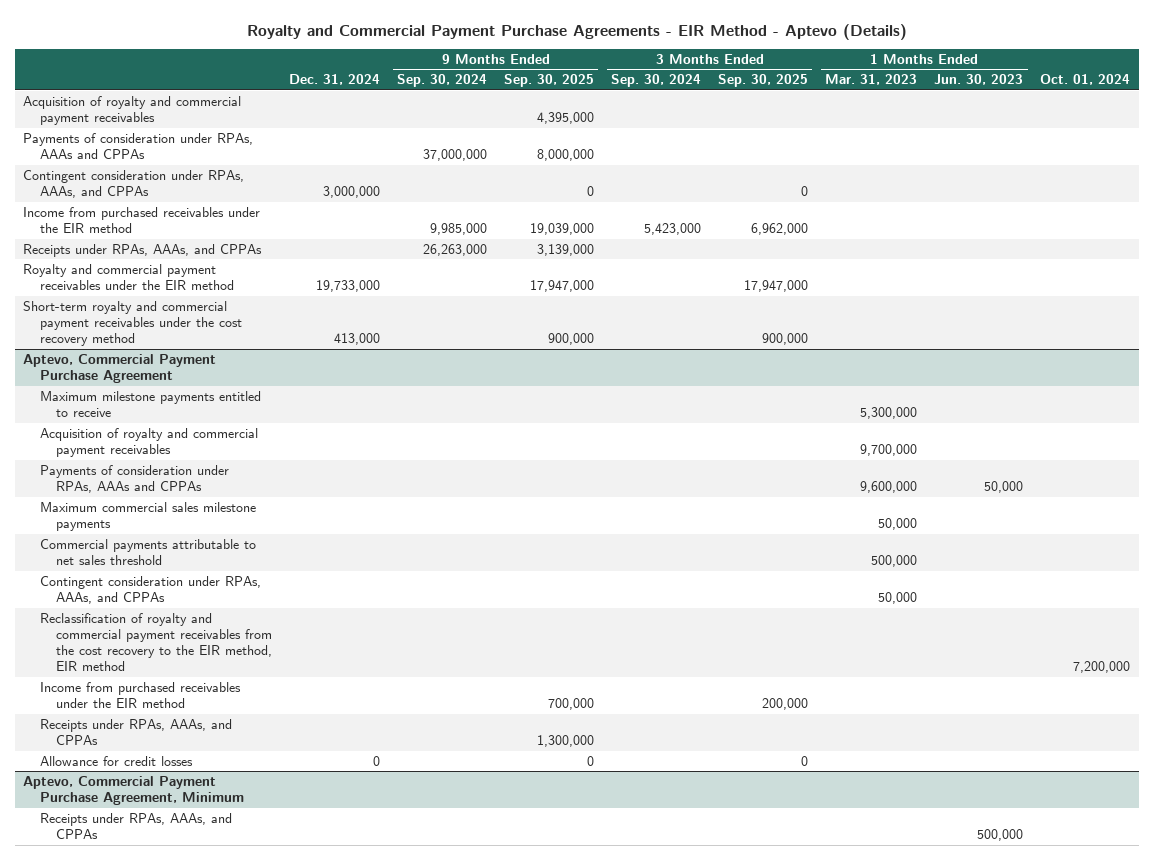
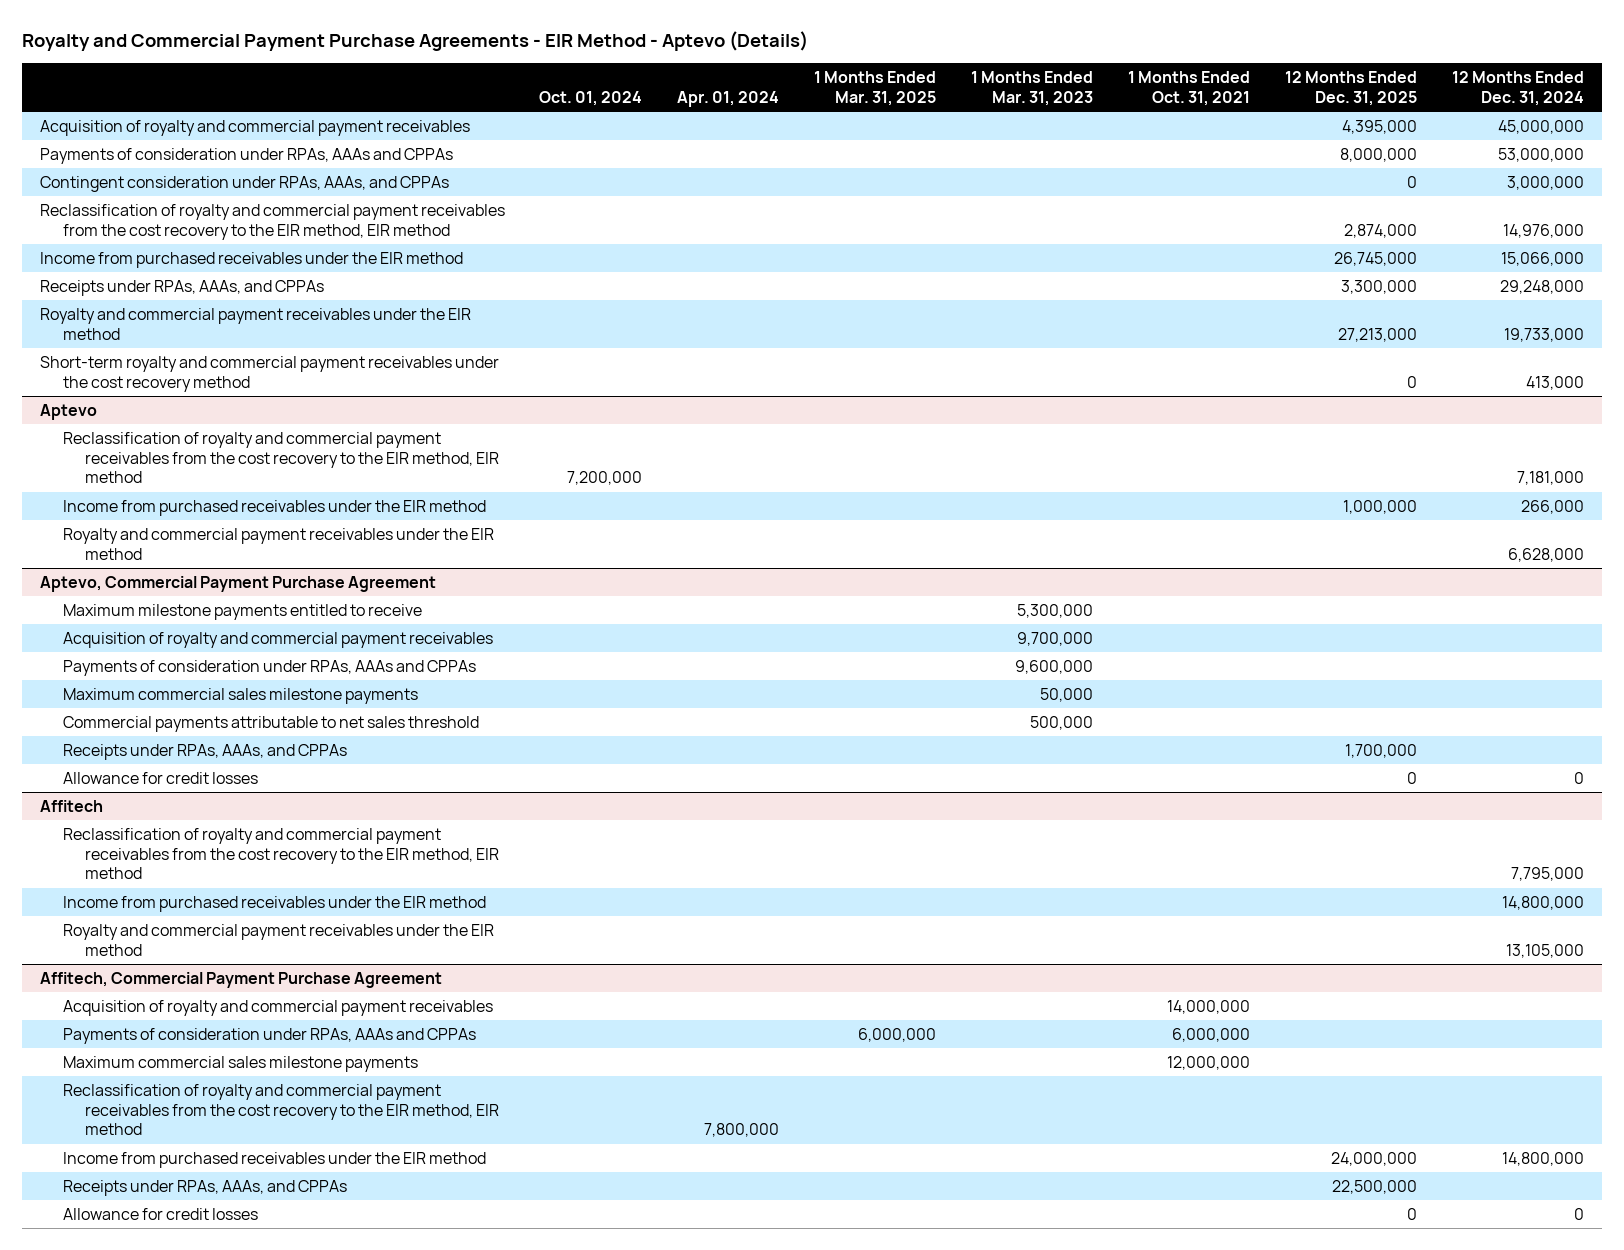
- | Dec. 31, 2024 | 9 Months Ended Sep. 30, 2024 | 9 Months Ended Sep. 30, 2025 | 3 Months Ended Sep. 30, 2024 | 3 Months Ended Sep. 30, 2025 | 1 Months Ended Mar. 31, 2023 | 1 Months Ended Jun. 30, 2023 | Oct. 01, 2024
+ | Oct. 01, 2024 | Apr. 01, 2024 | 1 Months Ended Mar. 31, 2025 | 1 Months Ended Mar. 31, 2023 | 1 Months Ended Oct. 31, 2021 | 12 Months Ended Dec. 31, 2025 | 12 Months Ended Dec. 31, 2024
+ Reclassification of royalty and commercial payment receivables from the cost recovery to the EIR method, EIR method | | | | | | 2,874,000 | 14,976,000
+ Aptevo
+ Reclassification of royalty and commercial payment receivables from the cost recovery to the EIR method, EIR method | 7,200,000 | | | | | | 7,181,000
+ Income from purchased receivables under the EIR method | | | | | | 1,000,000 | 266,000
+ Royalty and commercial payment receivables under the EIR method | | | | | | | 6,628,000
@ Aptevo, Commercial Payment Purchase Agreement
- Contingent consideration under RPAs, AAAs, and CPPAs | | | | | | 50,000 | |
- Reclassification of royalty and commercial payment receivables from the cost recovery to the EIR method, EIR method | | | | | | | | 7,200,000
- Income from purchased receivables under the EIR method | | | 700,000 | | 200,000 | | |
- Aptevo, Commercial Payment Purchase Agreement, Minimum
+ Affitech
+ Reclassification of royalty and commercial payment receivables from the cost recovery to the EIR method, EIR method | | | | | | | 7,795,000
+ Income from purchased receivables under the EIR method | | | | | | | 14,800,000
+ Royalty and commercial payment receivables under the EIR method | | | | | | | 13,105,000
+ Affitech, Commercial Payment Purchase Agreement
+ Acquisition of royalty and commercial payment receivables | | | | | 14,000,000 | |
+ Payments of consideration under RPAs, AAAs and CPPAs | | | 6,000,000 | | 6,000,000 | |
+ Maximum commercial sales milestone payments | | | | | 12,000,000 | |
+ Reclassification of royalty and commercial payment receivables from the cost recovery to the EIR method, EIR method | | 7,800,000 | | | | |
+ Income from purchased receivables under the EIR method | | | | | | 24,000,000 | 14,800,000
+ Allowance for credit losses | | | | | | 0 | 0

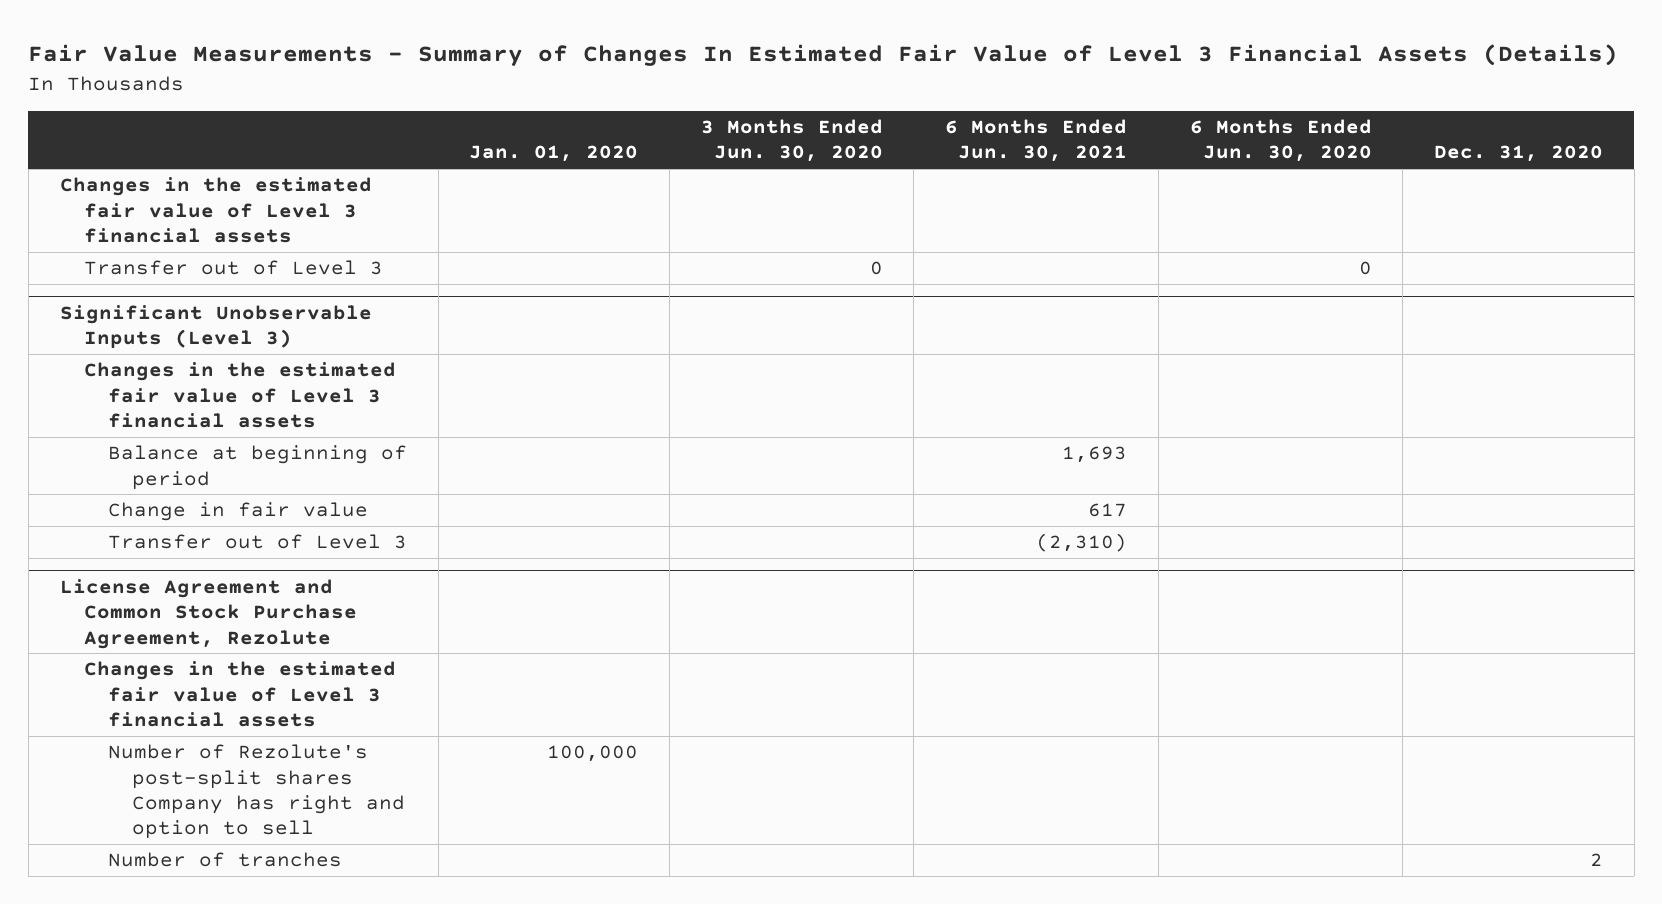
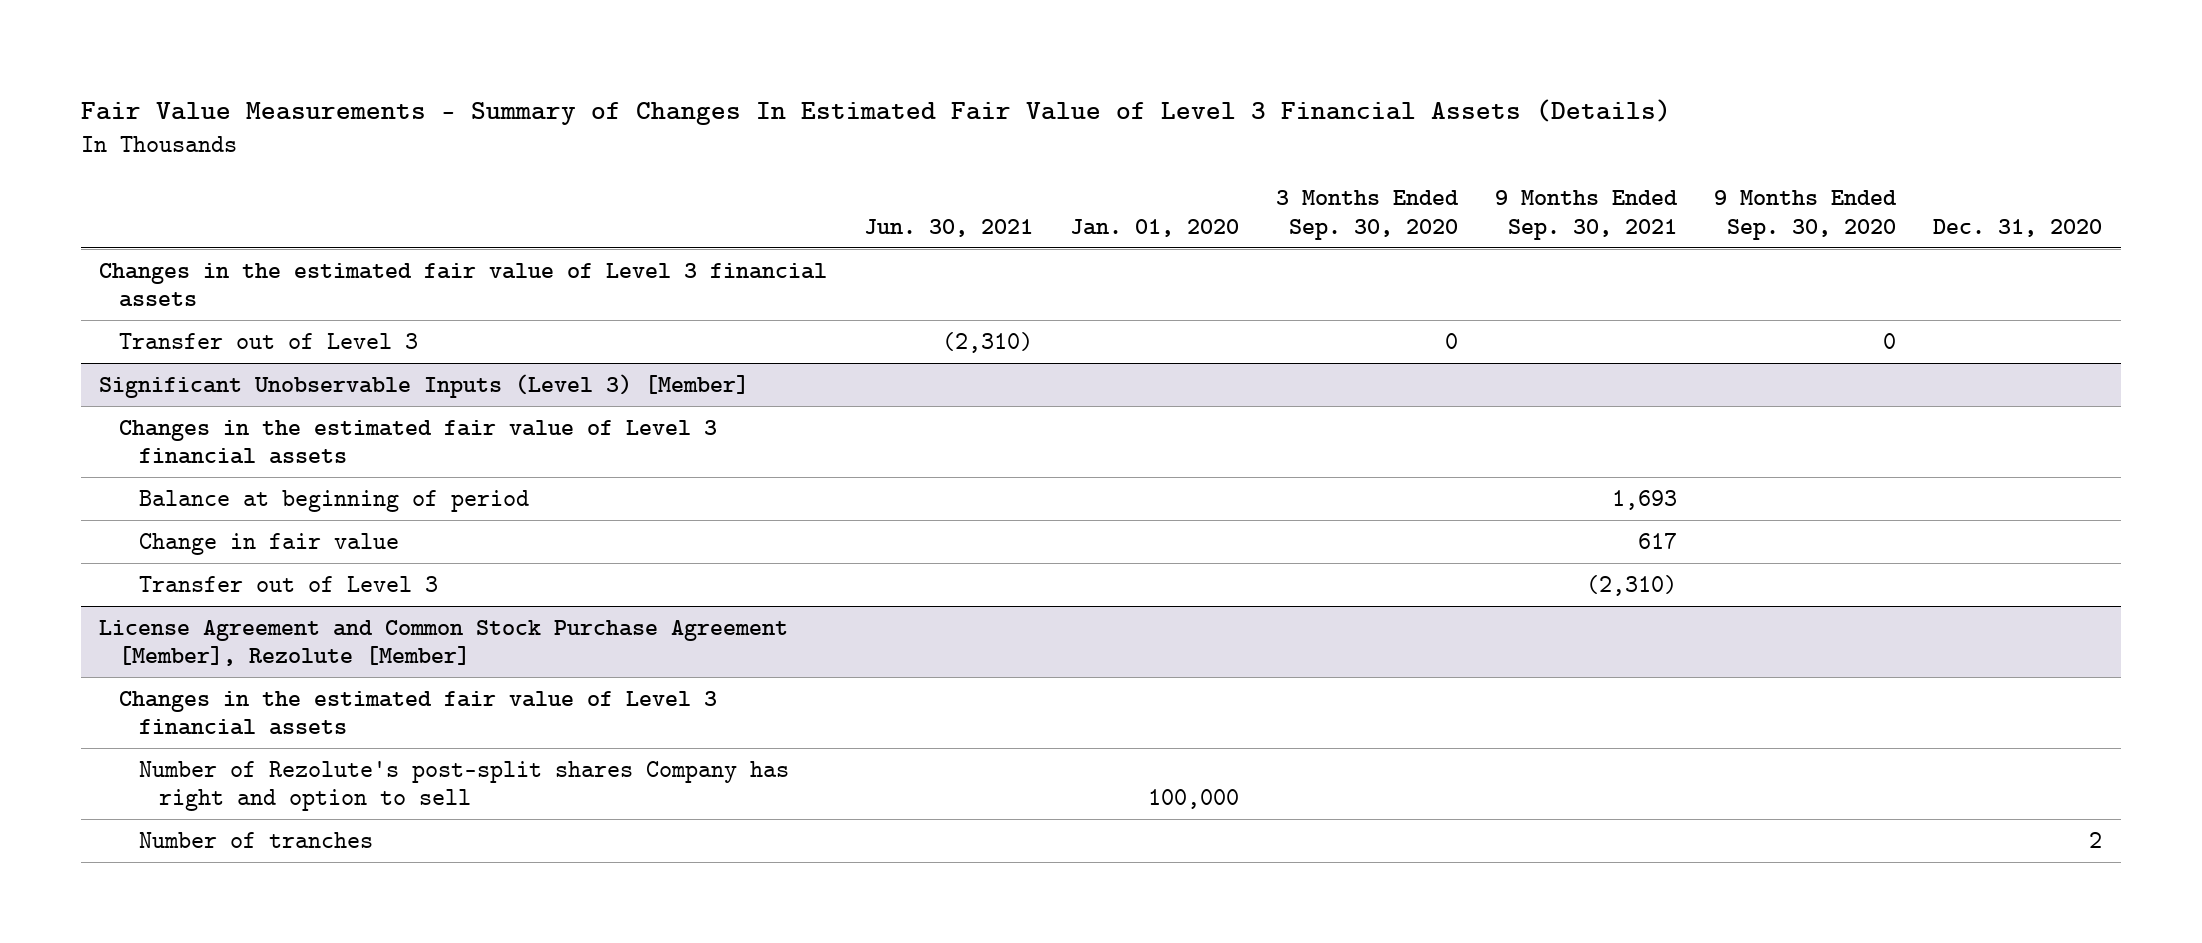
- | Jan. 01, 2020 | 3 Months Ended Jun. 30, 2020 | 6 Months Ended Jun. 30, 2021 | 6 Months Ended Jun. 30, 2020 | Dec. 31, 2020
+ | Jun. 30, 2021 | Jan. 01, 2020 | 3 Months Ended Sep. 30, 2020 | 9 Months Ended Sep. 30, 2021 | 9 Months Ended Sep. 30, 2020 | Dec. 31, 2020
- Significant Unobservable Inputs (Level 3)
+ Significant Unobservable Inputs (Level 3) [Member]
- License Agreement and Common Stock Purchase Agreement, Rezolute
+ License Agreement and Common Stock Purchase Agreement [Member], Rezolute [Member]

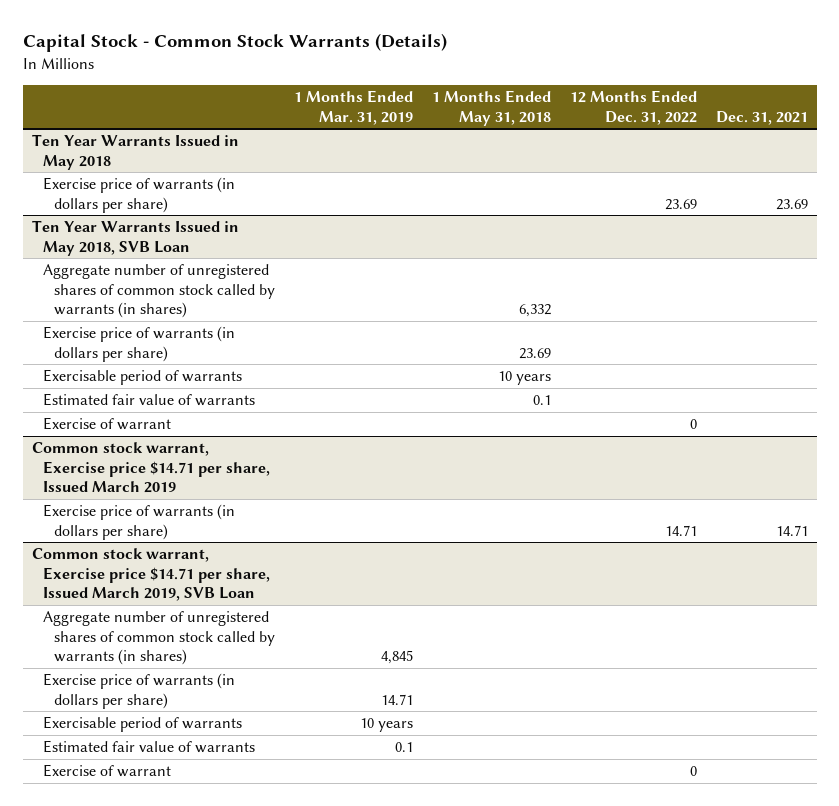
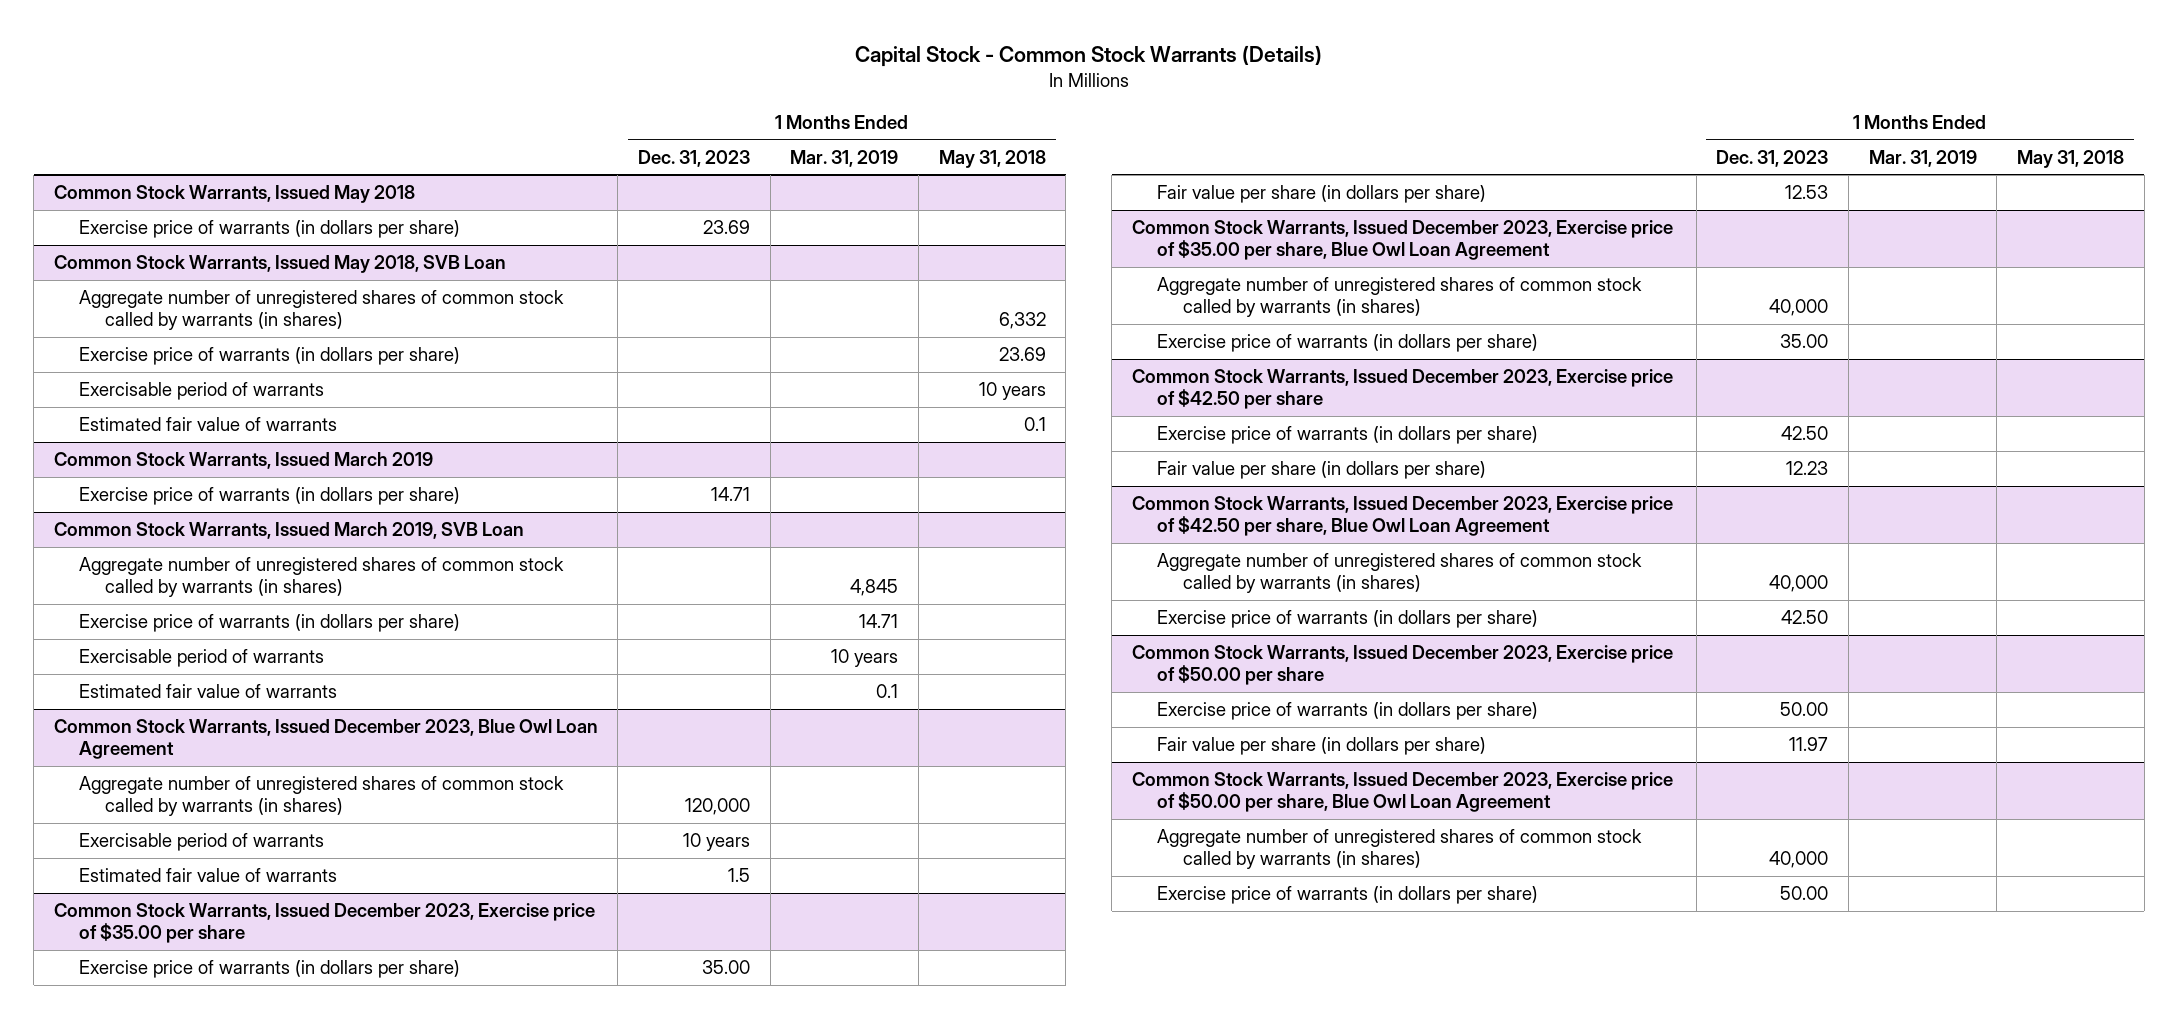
- | 1 Months Ended Mar. 31, 2019 | 1 Months Ended May 31, 2018 | 12 Months Ended Dec. 31, 2022 | Dec. 31, 2021
+ | 1 Months Ended Dec. 31, 2023 | 1 Months Ended Mar. 31, 2019 | 1 Months Ended May 31, 2018
- Ten Year Warrants Issued in May 2018
+ Common Stock Warrants, Issued May 2018
- Ten Year Warrants Issued in May 2018, SVB Loan
+ Common Stock Warrants, Issued May 2018, SVB Loan
- Exercise of warrant | | | 0 |
- Common stock warrant, Exercise price $14.71 per share, Issued March 2019
+ Common Stock Warrants, Issued March 2019
- Common stock warrant, Exercise price $14.71 per share, Issued March 2019, SVB Loan
+ Common Stock Warrants, Issued March 2019, SVB Loan
- Exercise of warrant | | | 0 |
+ Common Stock Warrants, Issued December 2023, Blue Owl Loan Agreement
+ Aggregate number of unregistered shares of common stock called by warrants (in shares) | 120,000 | |
+ Exercisable period of warrants | 10 years | |
+ Estimated fair value of warrants | 1.5 | |
+ Common Stock Warrants, Issued December 2023, Exercise price of $35.00 per share
+ Exercise price of warrants (in dollars per share) | 35.00 | |
+ Fair value per share (in dollars per share) | 12.53 | |
+ Common Stock Warrants, Issued December 2023, Exercise price of $35.00 per share, Blue Owl Loan Agreement
+ Aggregate number of unregistered shares of common stock called by warrants (in shares) | 40,000 | |
+ Exercise price of warrants (in dollars per share) | 35.00 | |
+ Common Stock Warrants, Issued December 2023, Exercise price of $42.50 per share
+ Exercise price of warrants (in dollars per share) | 42.50 | |
+ Fair value per share (in dollars per share) | 12.23 | |
+ Common Stock Warrants, Issued December 2023, Exercise price of $42.50 per share, Blue Owl Loan Agreement
+ Aggregate number of unregistered shares of common stock called by warrants (in shares) | 40,000 | |
+ Exercise price of warrants (in dollars per share) | 42.50 | |
+ Common Stock Warrants, Issued December 2023, Exercise price of $50.00 per share
+ Exercise price of warrants (in dollars per share) | 50.00 | |
+ Fair value per share (in dollars per share) | 11.97 | |
+ Common Stock Warrants, Issued December 2023, Exercise price of $50.00 per share, Blue Owl Loan Agreement
+ Aggregate number of unregistered shares of common stock called by warrants (in shares) | 40,000 | |
+ Exercise price of warrants (in dollars per share) | 50.00 | |

